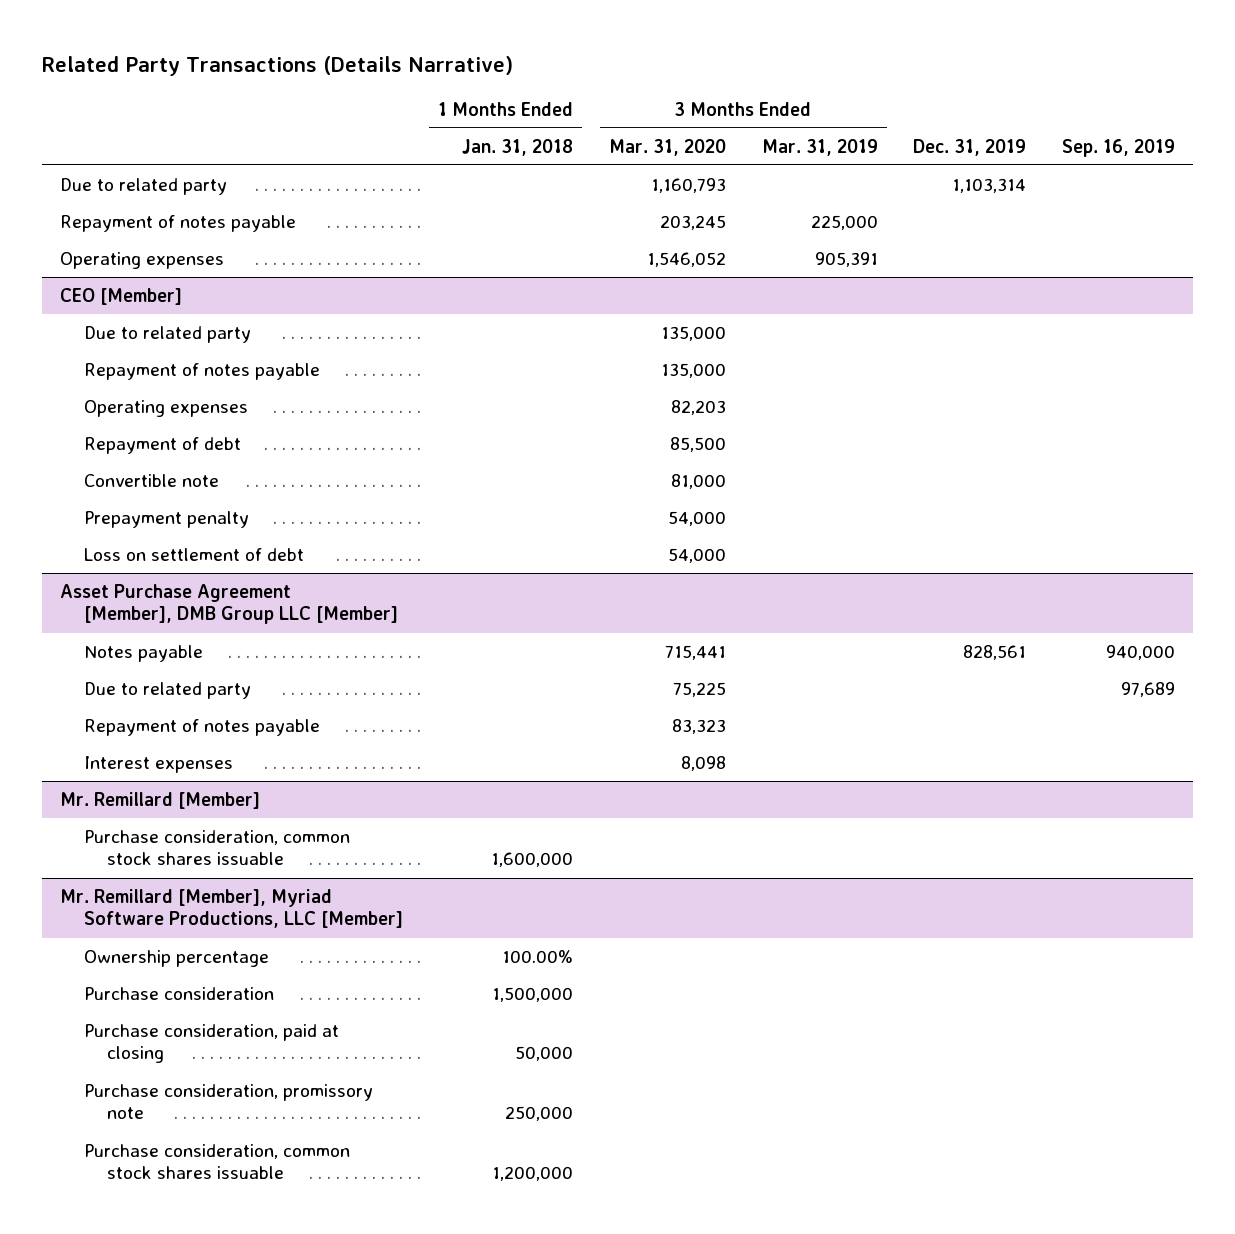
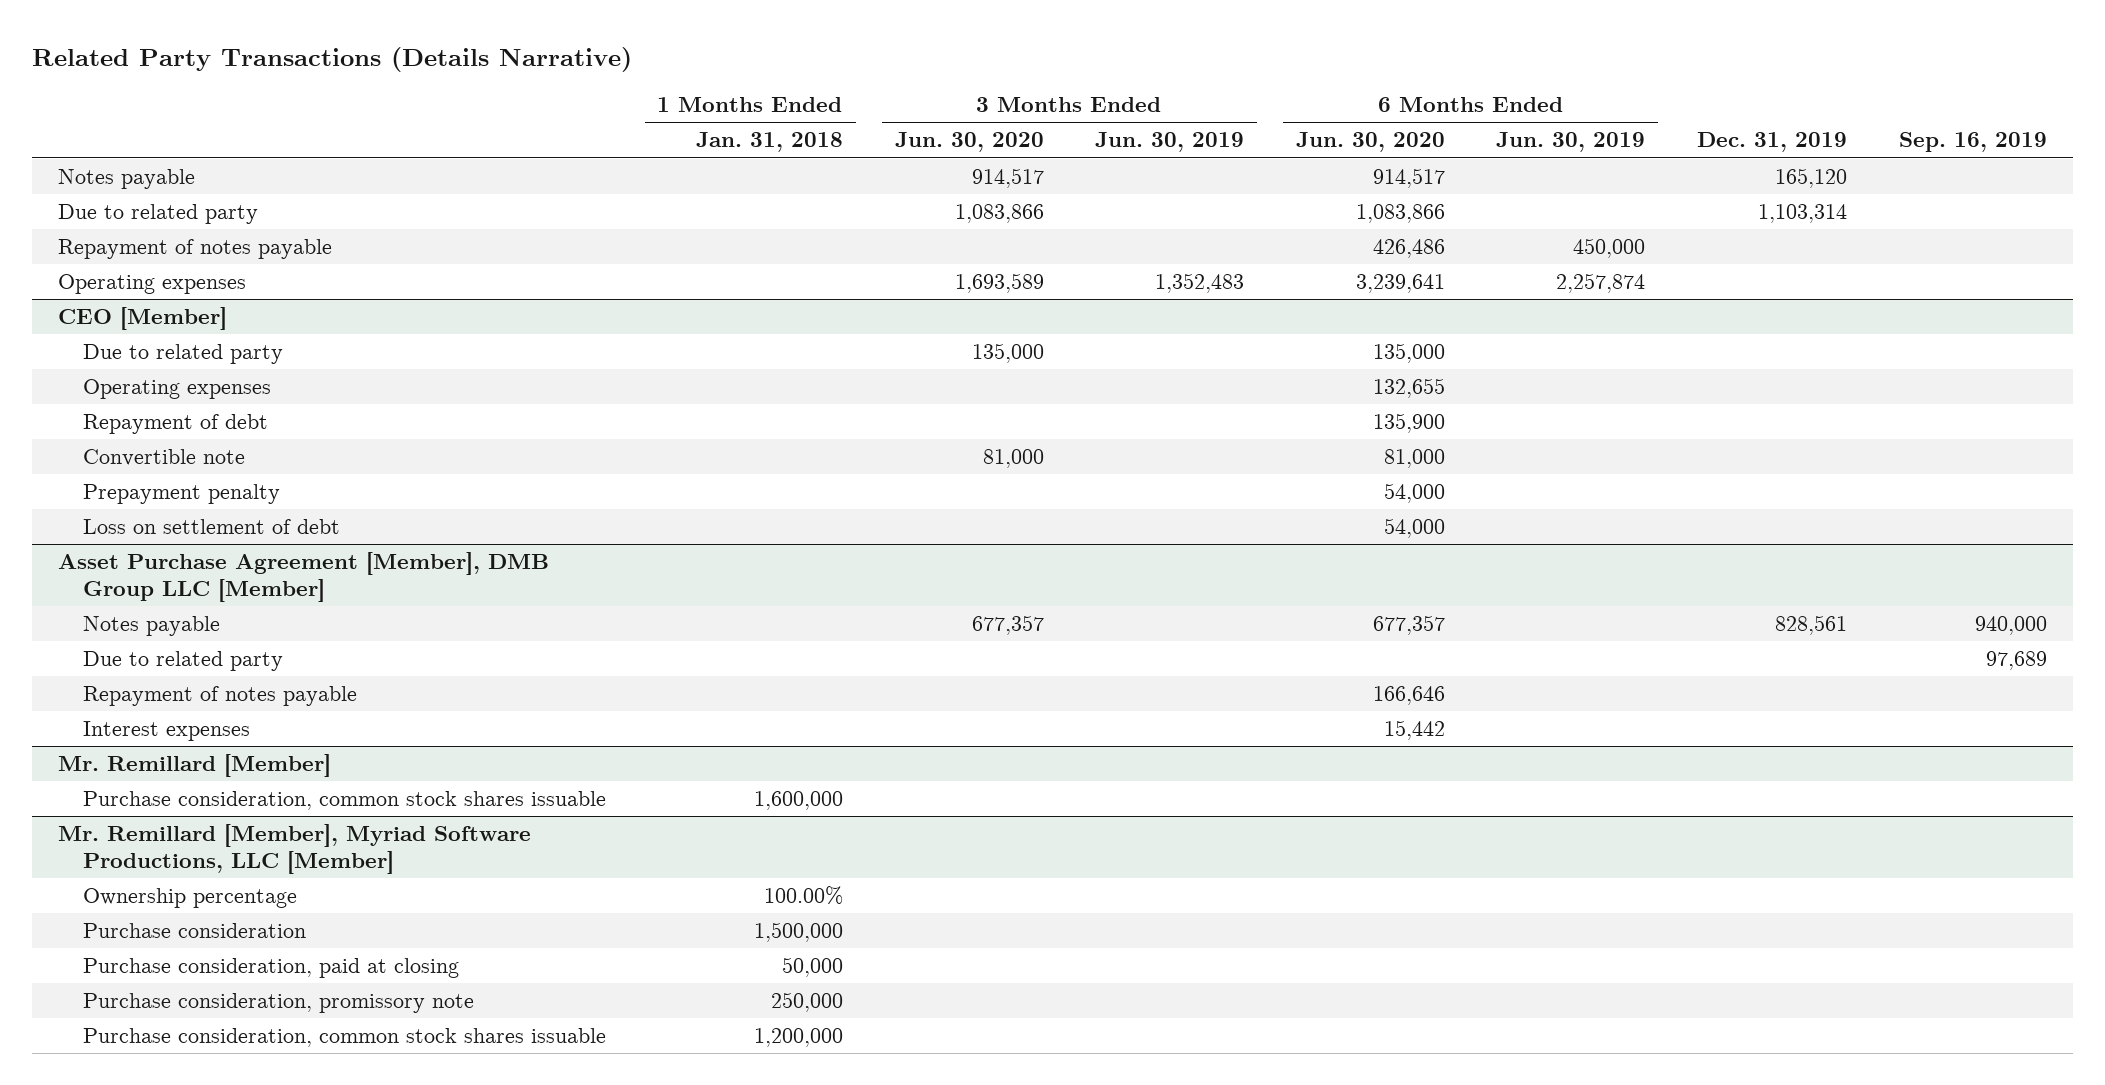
- | 1 Months Ended Jan. 31, 2018 | 3 Months Ended Mar. 31, 2020 | 3 Months Ended Mar. 31, 2019 | Dec. 31, 2019 | Sep. 16, 2019
+ | 1 Months Ended Jan. 31, 2018 | 3 Months Ended Jun. 30, 2020 | 3 Months Ended Jun. 30, 2019 | 6 Months Ended Jun. 30, 2020 | 6 Months Ended Jun. 30, 2019 | Dec. 31, 2019 | Sep. 16, 2019
+ Notes payable | | 914,517 | | 914,517 | | 165,120 |
@ CEO [Member]
- Repayment of notes payable | | 135,000 | | |

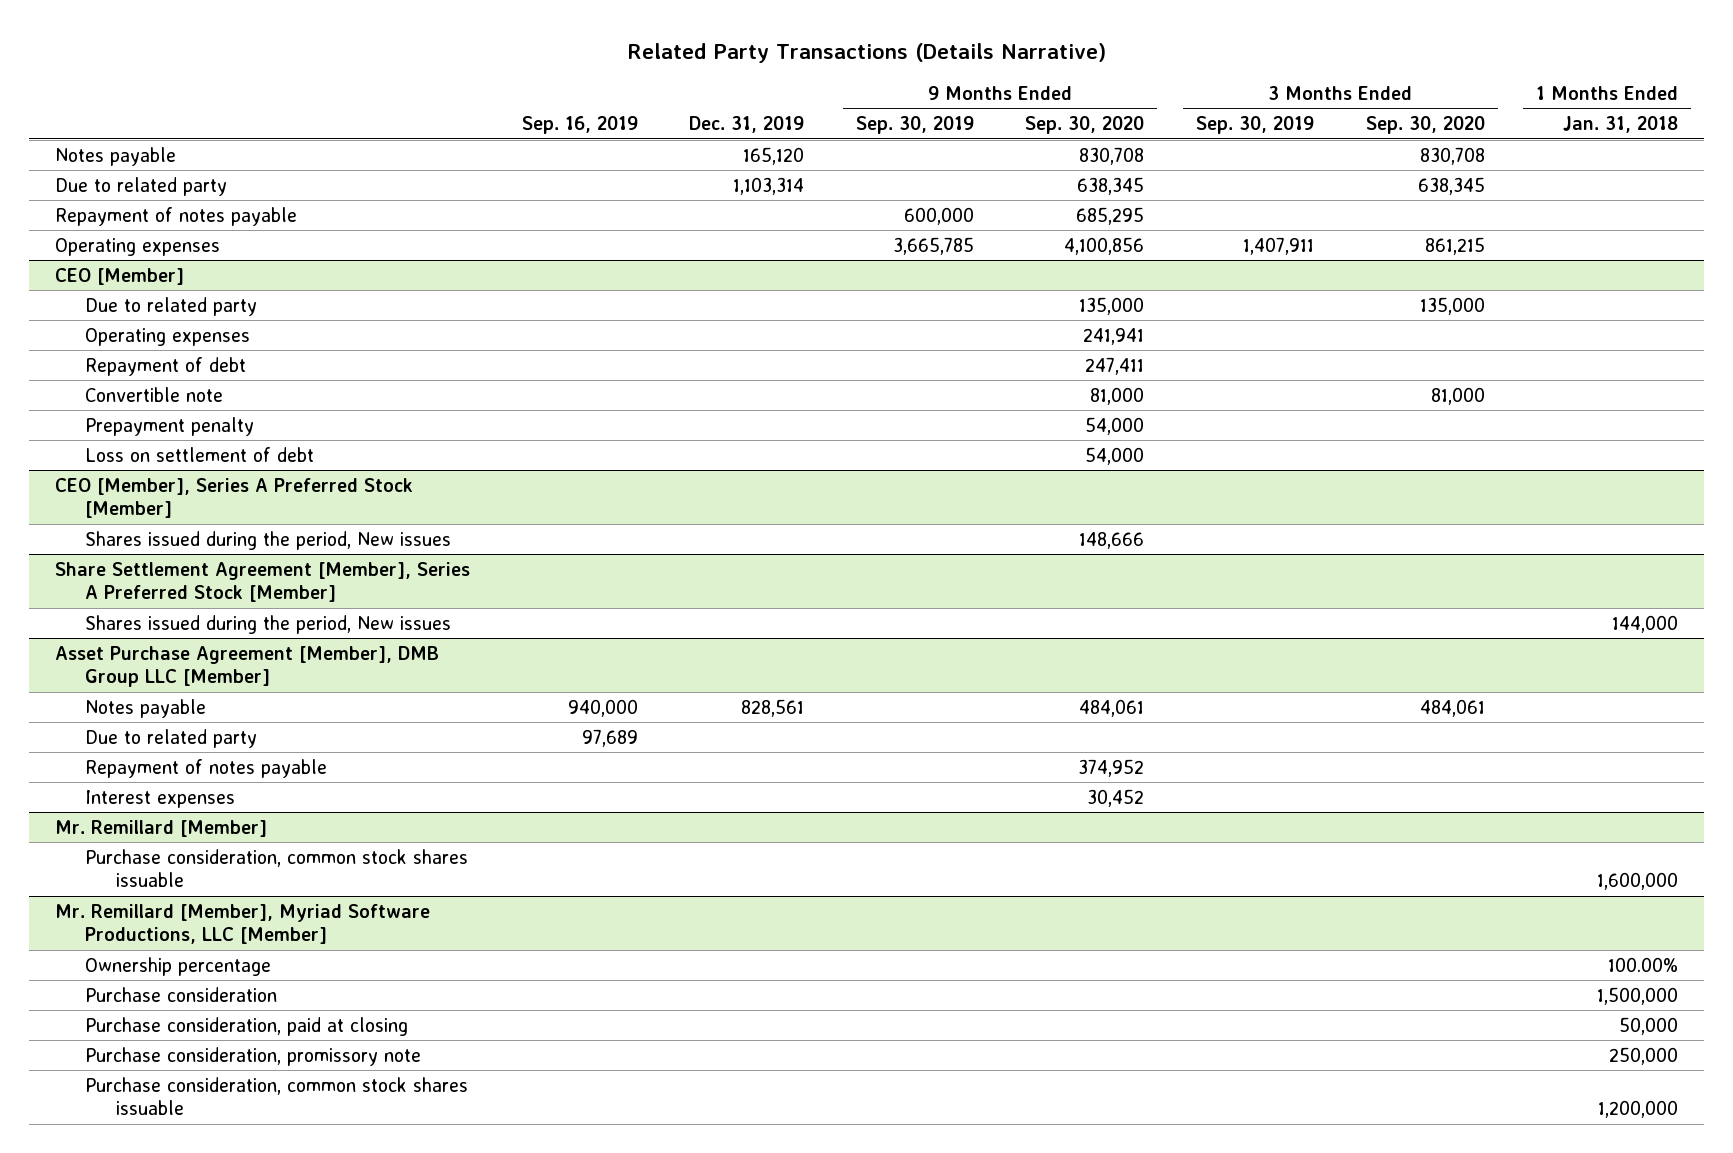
- | 1 Months Ended Jan. 31, 2018 | 3 Months Ended Jun. 30, 2020 | 3 Months Ended Jun. 30, 2019 | 6 Months Ended Jun. 30, 2020 | 6 Months Ended Jun. 30, 2019 | Dec. 31, 2019 | Sep. 16, 2019
+ | Sep. 16, 2019 | Dec. 31, 2019 | 9 Months Ended Sep. 30, 2019 | 9 Months Ended Sep. 30, 2020 | 3 Months Ended Sep. 30, 2019 | 3 Months Ended Sep. 30, 2020 | 1 Months Ended Jan. 31, 2018
+ CEO [Member], Series A Preferred Stock [Member]
+ Shares issued during the period, New issues | | | | 148,666 | | |
+ Share Settlement Agreement [Member], Series A Preferred Stock [Member]
+ Shares issued during the period, New issues | | | | | | | 144,000

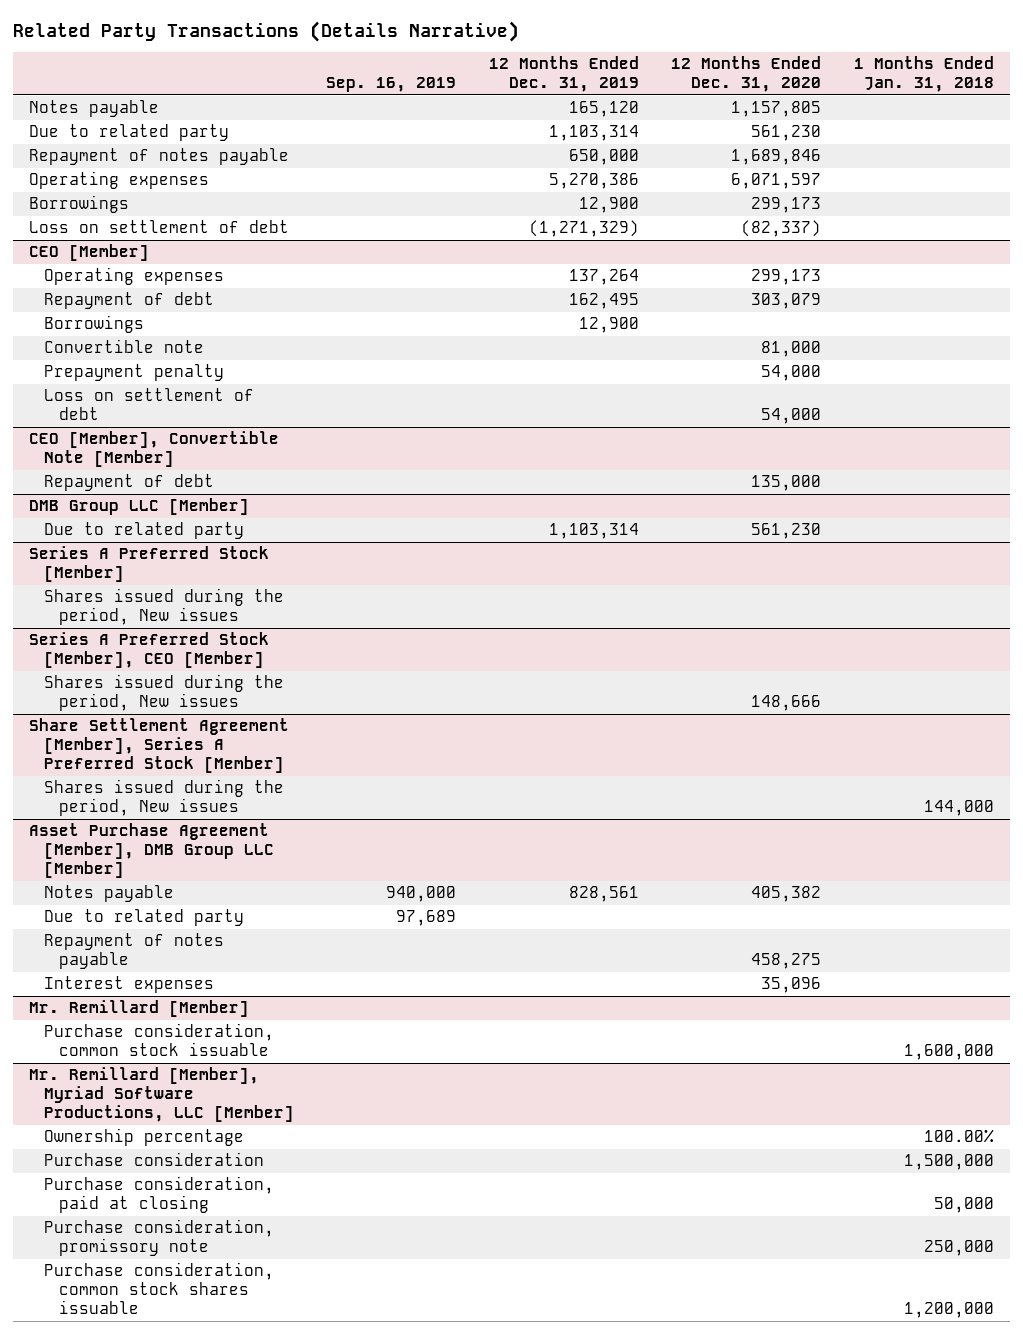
- | Sep. 16, 2019 | Dec. 31, 2019 | 9 Months Ended Sep. 30, 2019 | 9 Months Ended Sep. 30, 2020 | 3 Months Ended Sep. 30, 2019 | 3 Months Ended Sep. 30, 2020 | 1 Months Ended Jan. 31, 2018
+ | Sep. 16, 2019 | 12 Months Ended Dec. 31, 2019 | 12 Months Ended Dec. 31, 2020 | 1 Months Ended Jan. 31, 2018
+ Borrowings | | 12,900 | 299,173 |
+ Loss on settlement of debt | | (1,271,329) | (82,337) |
@ CEO [Member]
- Due to related party | | | | 135,000 | | 135,000 |
+ Borrowings | | 12,900 | |
- CEO [Member], Series A Preferred Stock [Member]
+ CEO [Member], Convertible Note [Member]
+ Repayment of debt | | | 135,000 |
+ DMB Group LLC [Member]
+ Due to related party | | 1,103,314 | 561,230 |
+ Series A Preferred Stock [Member]
+ Shares issued during the period, New issues
+ Series A Preferred Stock [Member], CEO [Member]
@ Mr. Remillard [Member]
- Purchase consideration, common stock shares issuable | | | | | | | 1,600,000
+ Purchase consideration, common stock issuable | | | | 1,600,000

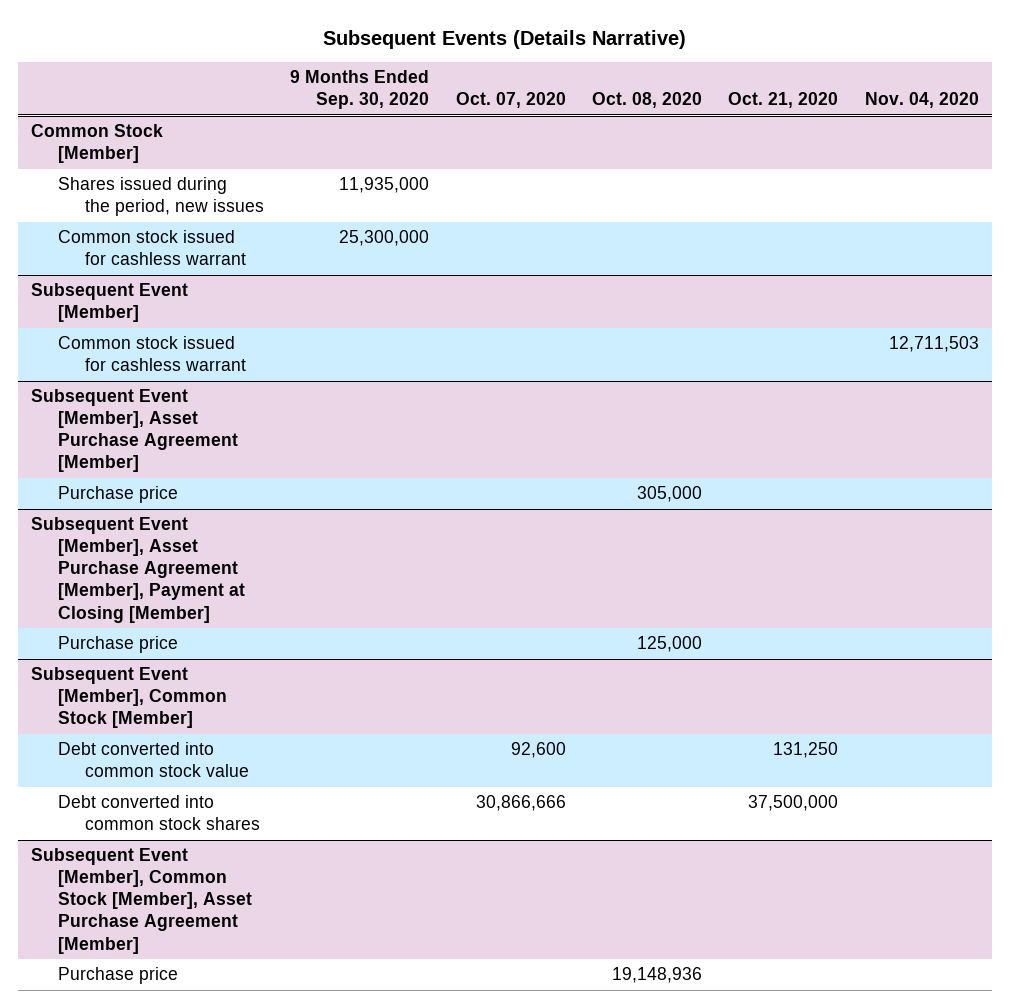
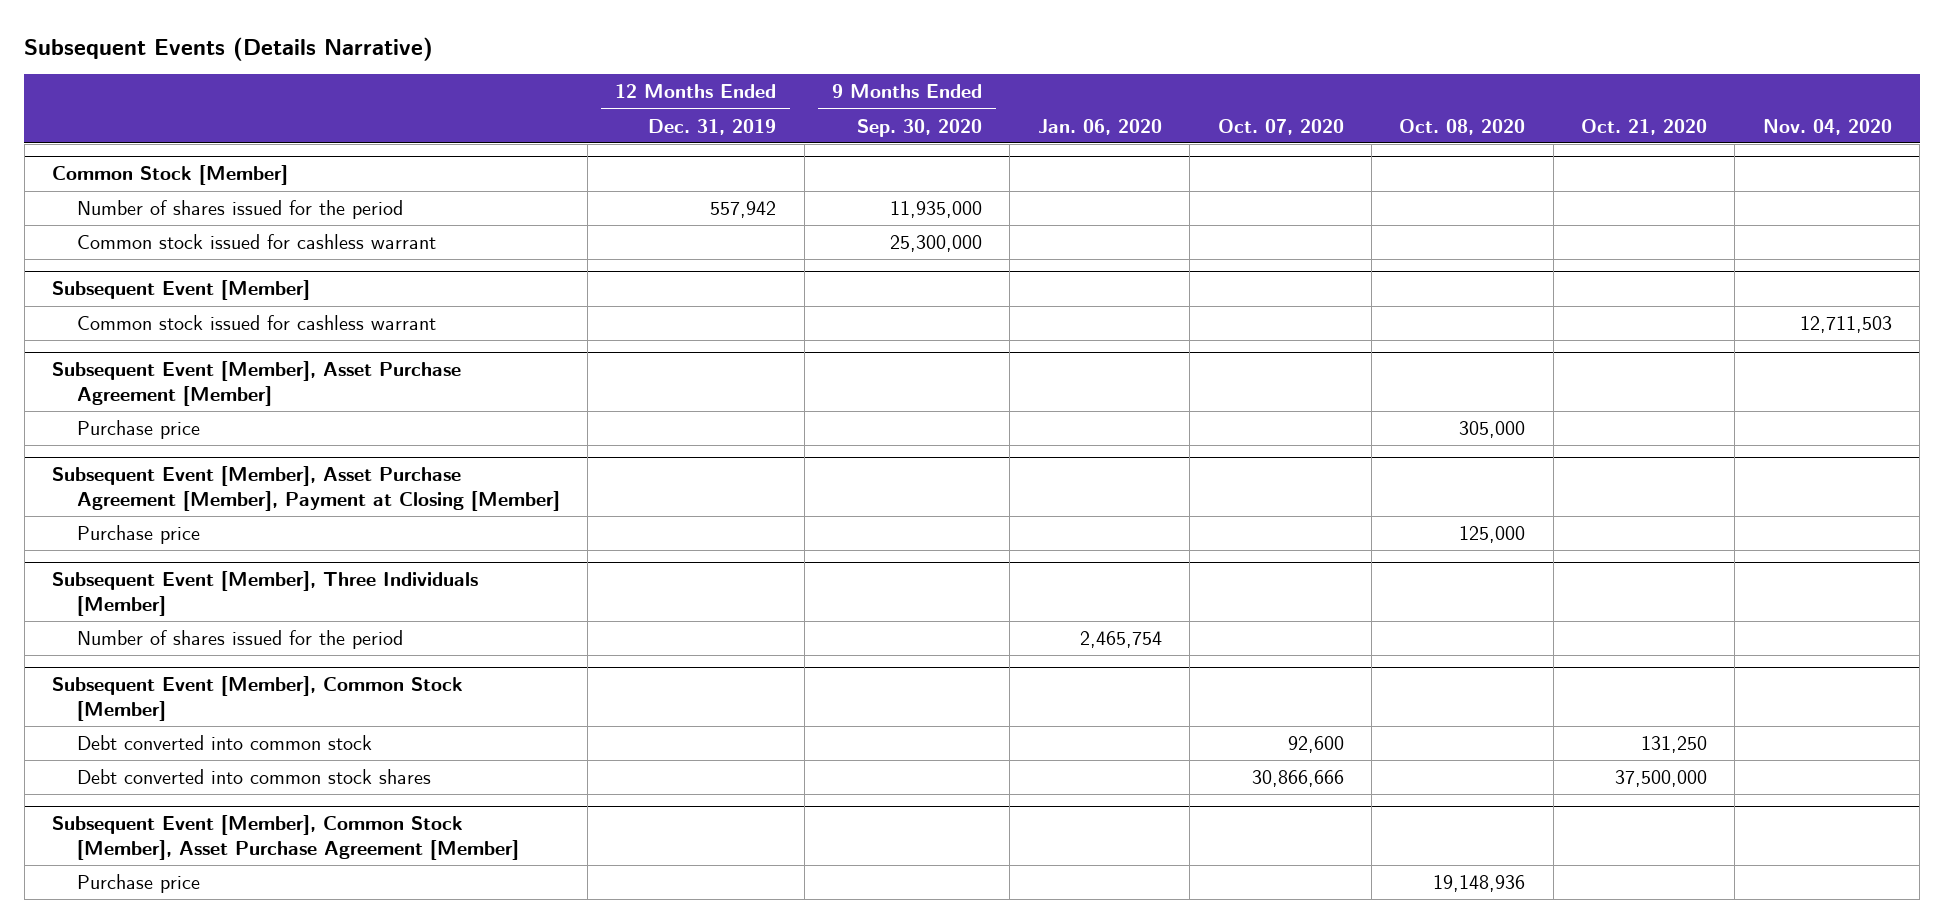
- | 9 Months Ended Sep. 30, 2020 | Oct. 07, 2020 | Oct. 08, 2020 | Oct. 21, 2020 | Nov. 04, 2020
+ | 12 Months Ended Dec. 31, 2019 | 9 Months Ended Sep. 30, 2020 | Jan. 06, 2020 | Oct. 07, 2020 | Oct. 08, 2020 | Oct. 21, 2020 | Nov. 04, 2020
@ Common Stock [Member]
- Shares issued during the period, new issues | 11,935,000 | | | |
+ Number of shares issued for the period | 557,942 | 11,935,000 | | | | |
+ Subsequent Event [Member], Three Individuals [Member]
+ Number of shares issued for the period | | | 2,465,754 | | | |
@ Subsequent Event [Member], Common Stock [Member]
- Debt converted into common stock value | | 92,600 | | 131,250 |
+ Debt converted into common stock | | | | 92,600 | | 131,250 |

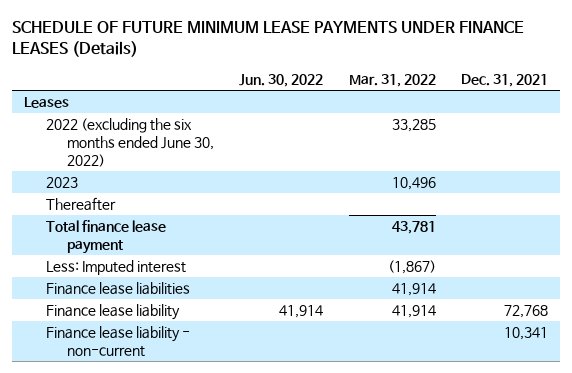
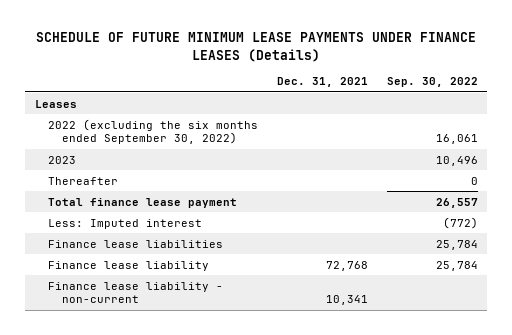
- | Jun. 30, 2022 | Mar. 31, 2022 | Dec. 31, 2021
+ | Dec. 31, 2021 | Sep. 30, 2022
- 2022 (excluding the six months ended June 30, 2022) | | 33,285 |
+ 2022 (excluding the six months ended September 30, 2022) | | 16,061

